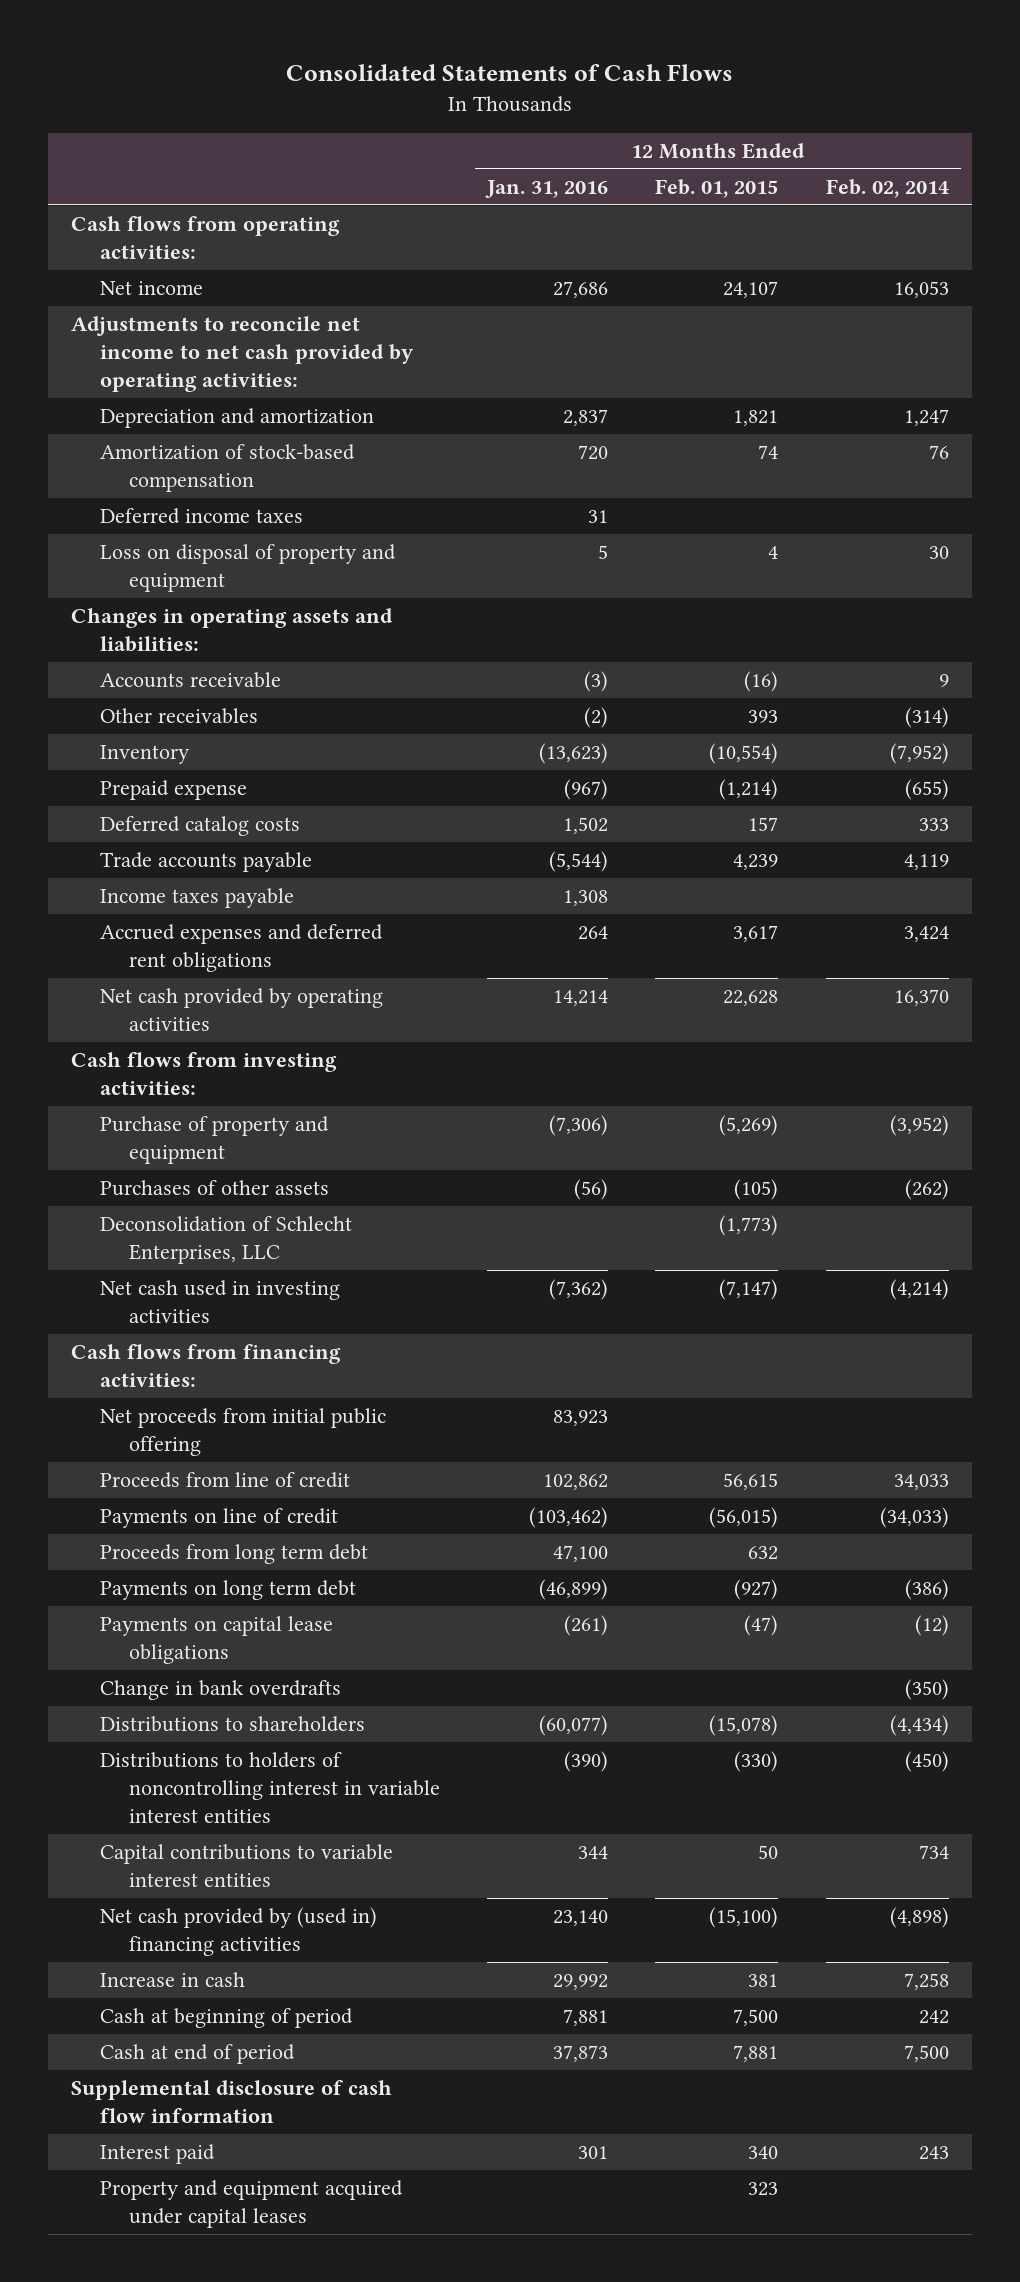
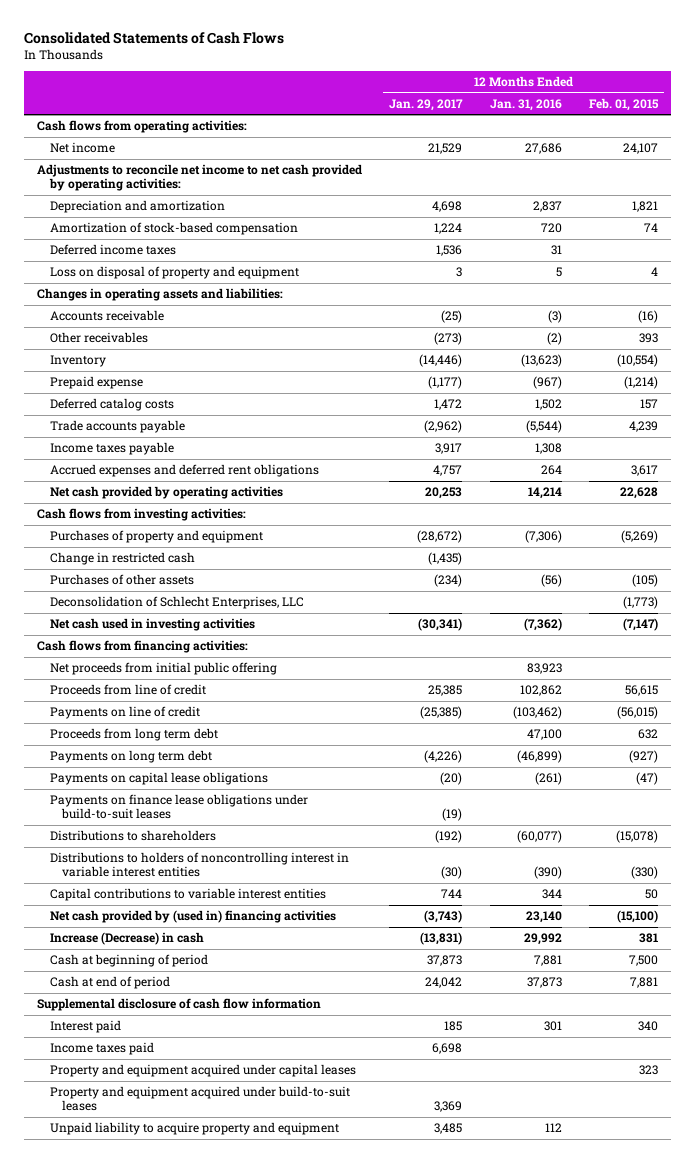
- | 12 Months Ended Jan. 31, 2016 | 12 Months Ended Feb. 01, 2015 | 12 Months Ended Feb. 02, 2014
+ | 12 Months Ended Jan. 29, 2017 | 12 Months Ended Jan. 31, 2016 | 12 Months Ended Feb. 01, 2015
- Purchase of property and equipment | (7,306) | (5,269) | (3,952)
+ Purchases of property and equipment | (28,672) | (7,306) | (5,269)
+ Change in restricted cash | (1,435) | |
- Change in bank overdrafts | | | (350)
+ Payments on finance lease obligations under build-to-suit leases | (19) | |
- Increase in cash | 29,992 | 381 | 7,258
+ Increase (Decrease) in cash | (13,831) | 29,992 | 381
+ Income taxes paid | 6,698 | |
+ Property and equipment acquired under build-to-suit leases | 3,369 | |
+ Unpaid liability to acquire property and equipment | 3,485 | 112 |

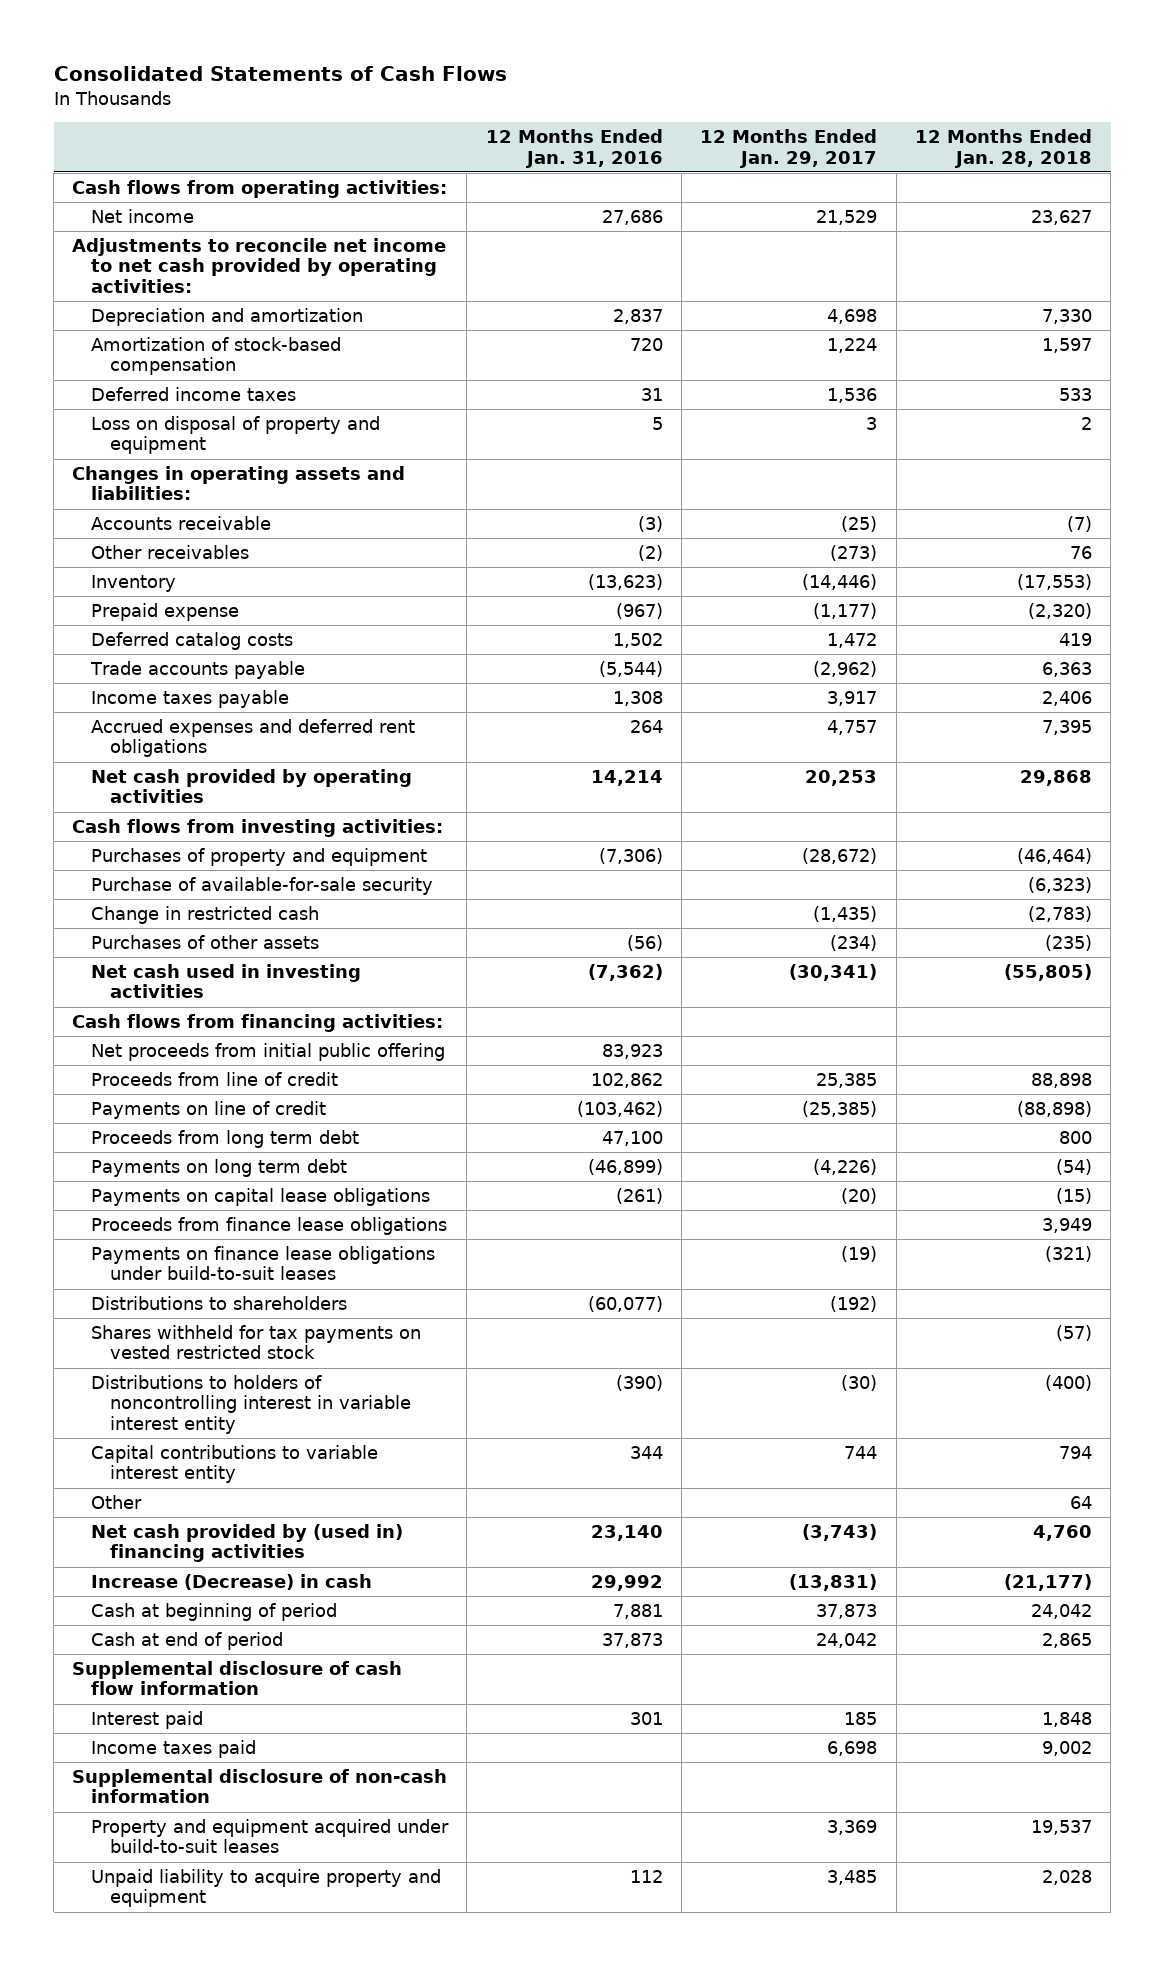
- | 12 Months Ended Jan. 29, 2017 | 12 Months Ended Jan. 31, 2016 | 12 Months Ended Feb. 01, 2015
+ | 12 Months Ended Jan. 31, 2016 | 12 Months Ended Jan. 29, 2017 | 12 Months Ended Jan. 28, 2018
+ Purchase of available-for-sale security | | | (6,323)
- Deconsolidation of Schlecht Enterprises, LLC | | | (1,773)
+ Proceeds from finance lease obligations | | | 3,949
- Distributions to holders of noncontrolling interest in variable interest entities | (30) | (390) | (330)
- Capital contributions to variable interest entities | 744 | 344 | 50
+ Shares withheld for tax payments on vested restricted stock | | | (57)
+ Distributions to holders of noncontrolling interest in variable interest entity | (390) | (30) | (400)
+ Capital contributions to variable interest entity | 344 | 744 | 794
+ Other | | | 64
- Property and equipment acquired under capital leases | | | 323
+ Supplemental disclosure of non-cash information

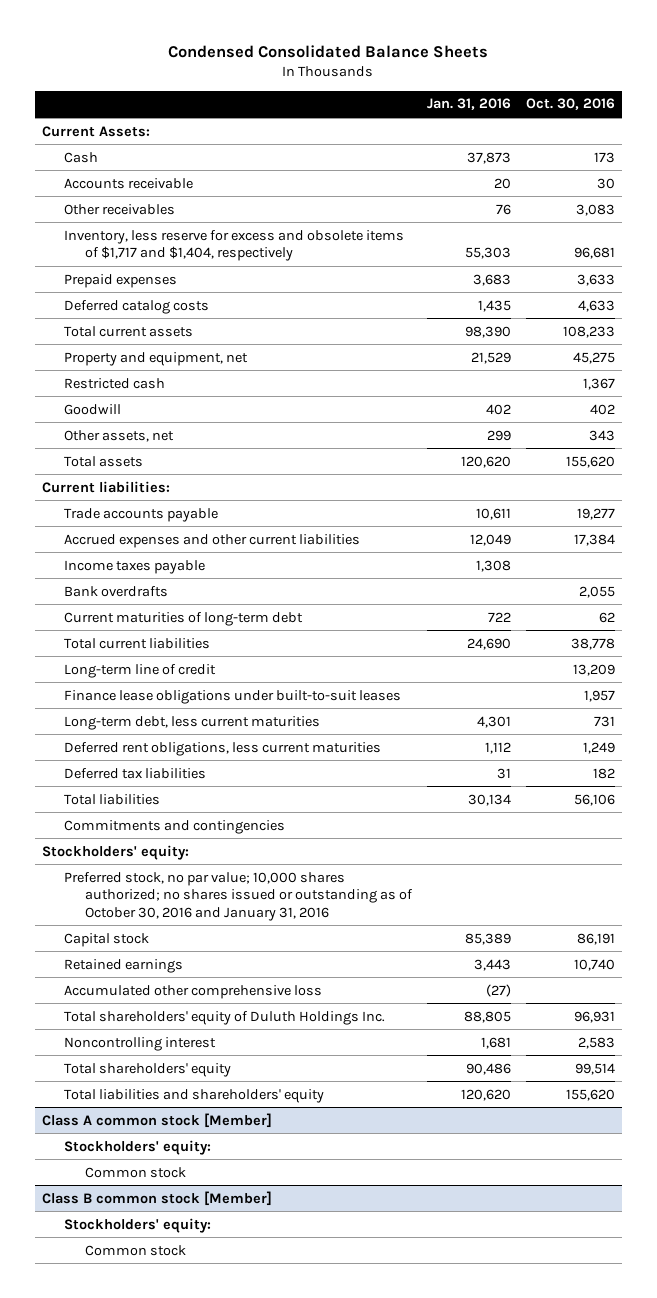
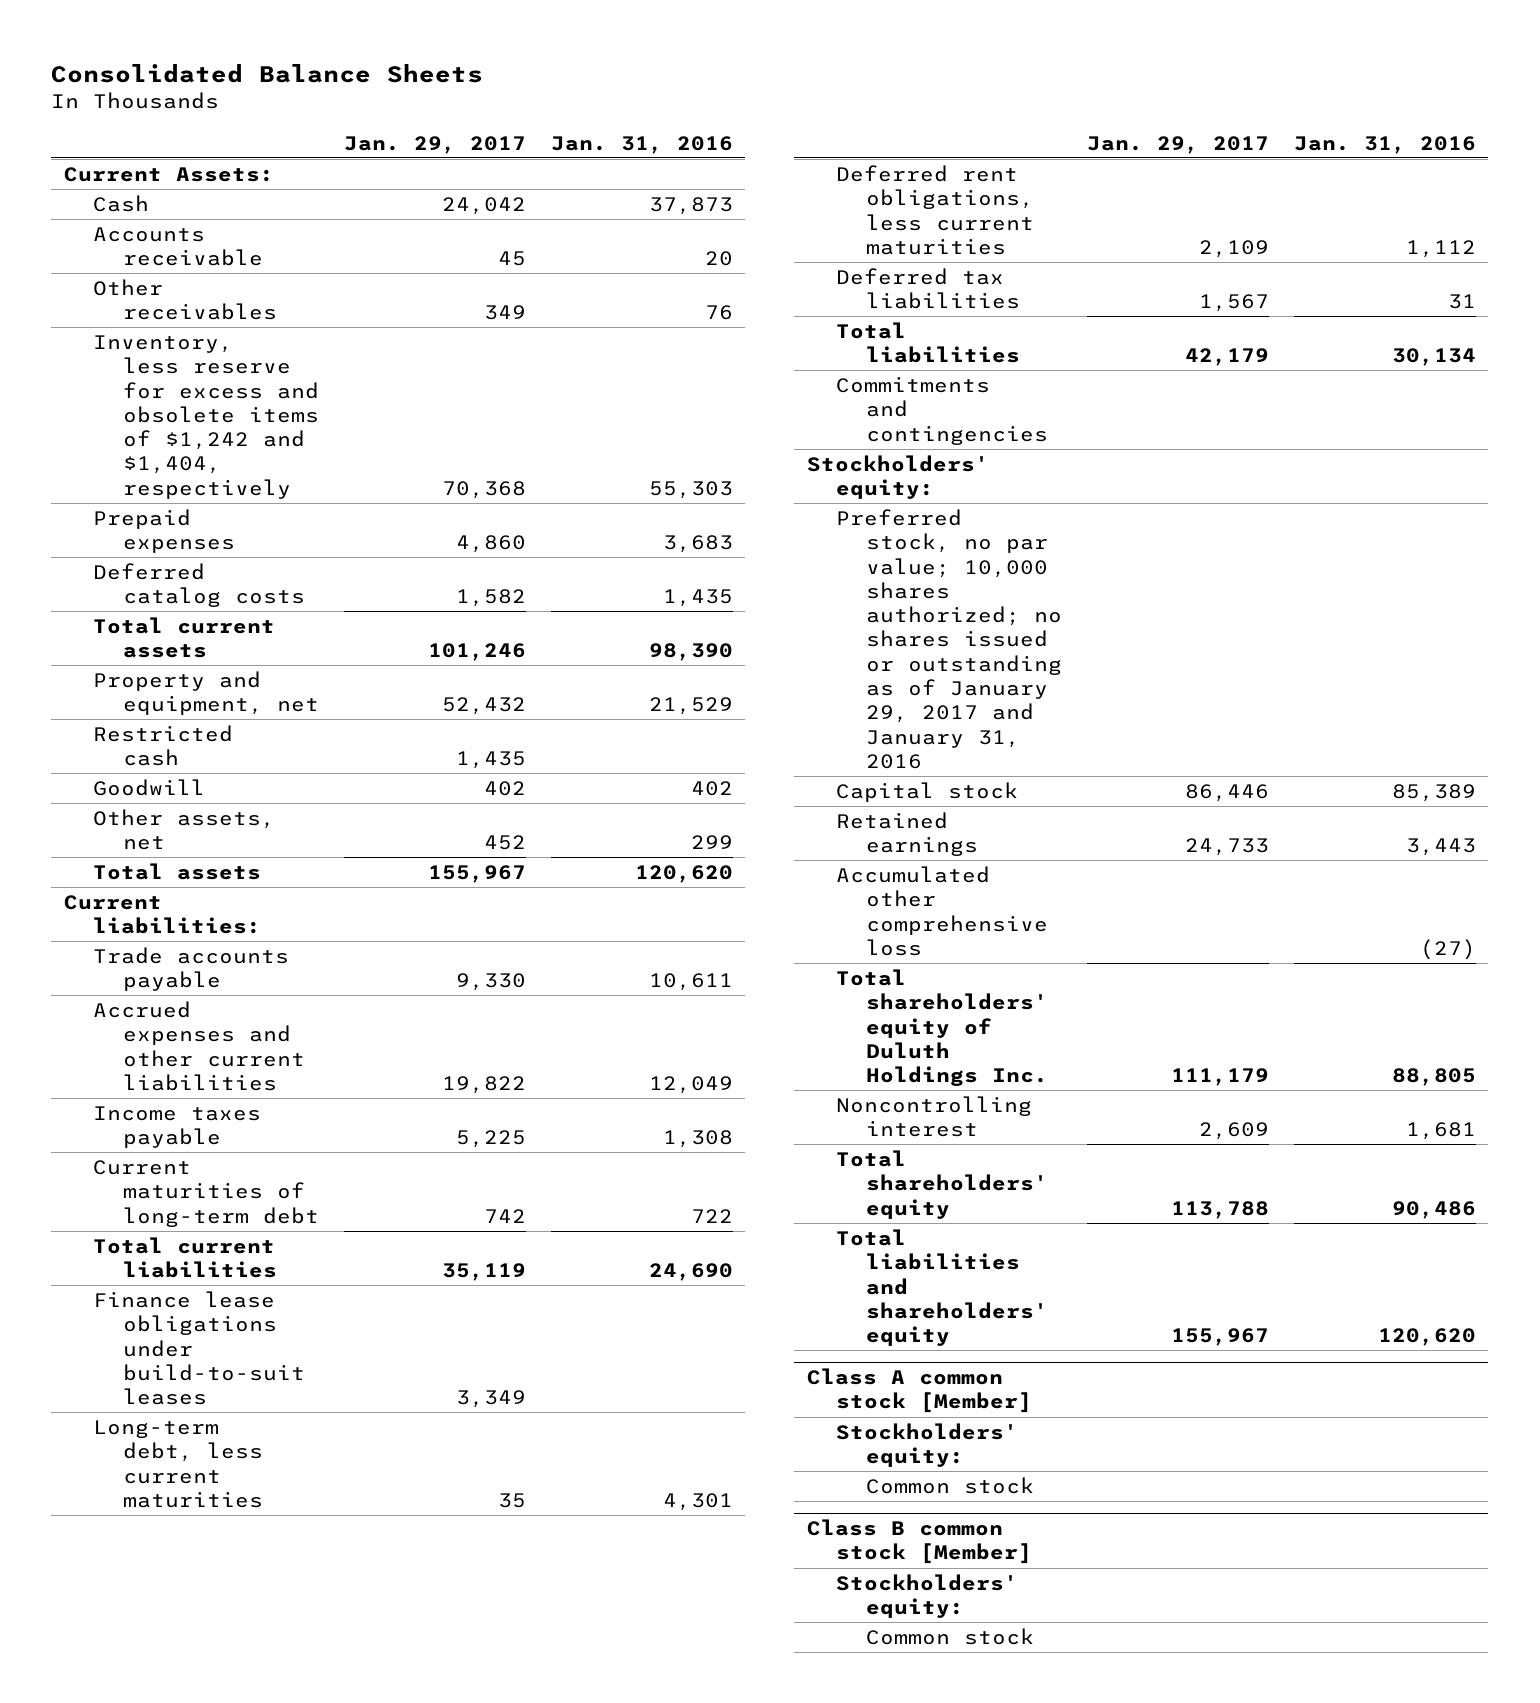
- Condensed Consolidated Balance Sheets
+ Consolidated Balance Sheets
- | Jan. 31, 2016 | Oct. 30, 2016
+ | Jan. 29, 2017 | Jan. 31, 2016
- Inventory, less reserve for excess and obsolete items of $1,717 and $1,404, respectively | 55,303 | 96,681
+ Inventory, less reserve for excess and obsolete items of $1,242 and $1,404, respectively | 70,368 | 55,303
- Bank overdrafts | | 2,055
- Long-term line of credit | | 13,209
- Finance lease obligations under built-to-suit leases | | 1,957
+ Finance lease obligations under build-to-suit leases | 3,349 |
- Preferred stock, no par value; 10,000 shares authorized; no shares issued or outstanding as of October 30, 2016 and January 31, 2016
+ Preferred stock, no par value; 10,000 shares authorized; no shares issued or outstanding as of January 29, 2017 and January 31, 2016

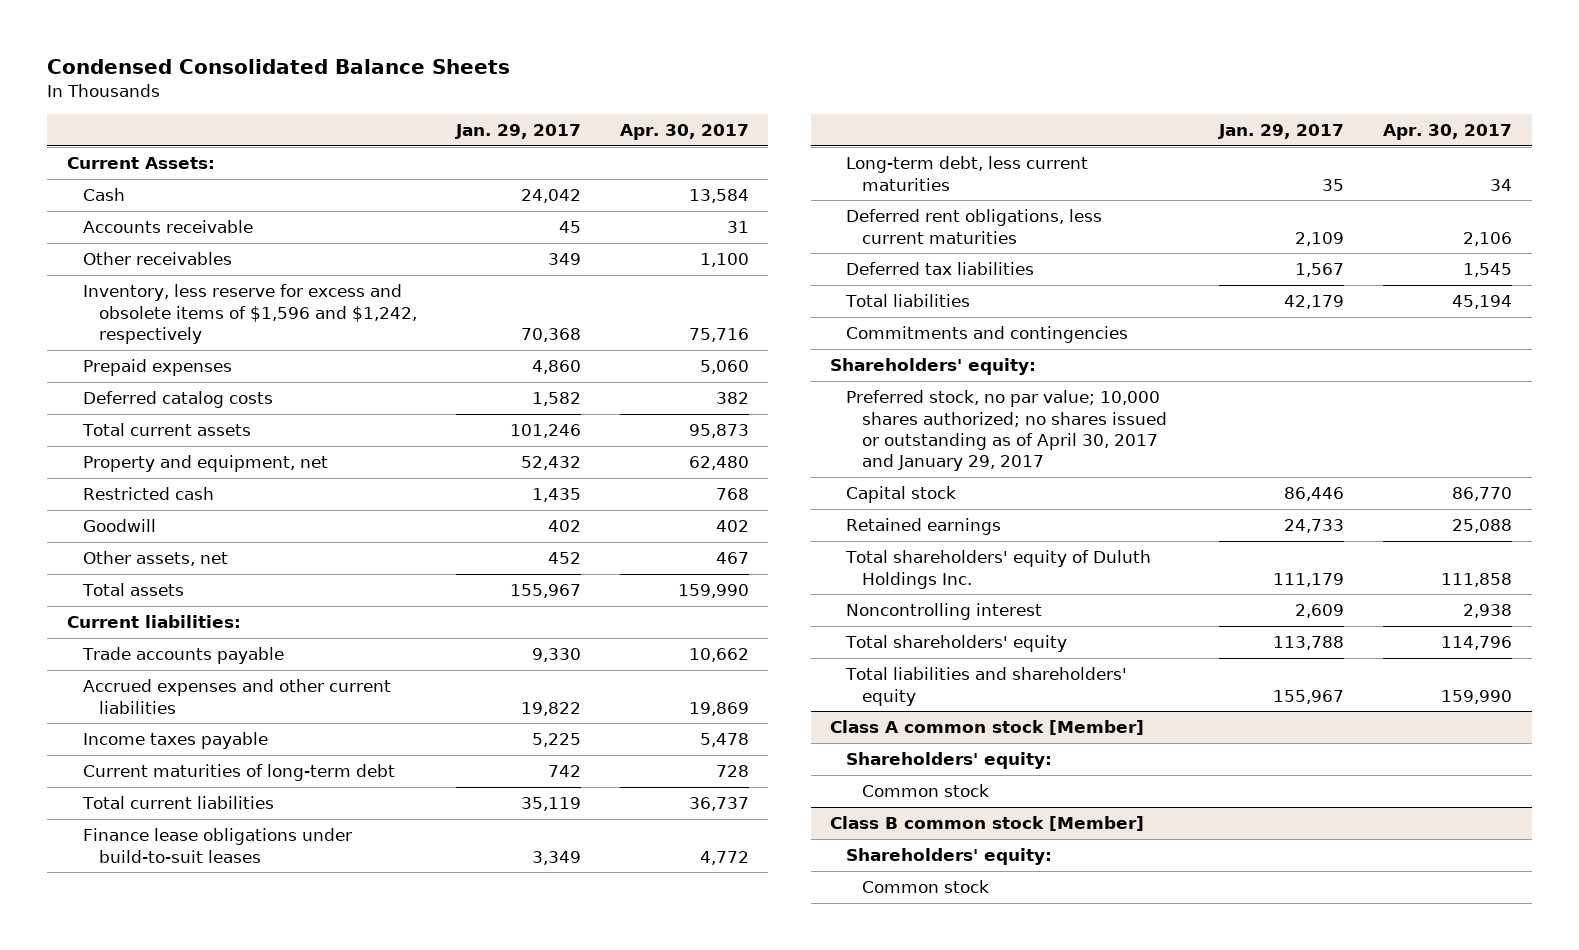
- Consolidated Balance Sheets
+ Condensed Consolidated Balance Sheets
- | Jan. 29, 2017 | Jan. 31, 2016
+ | Jan. 29, 2017 | Apr. 30, 2017
- Inventory, less reserve for excess and obsolete items of $1,242 and $1,404, respectively | 70,368 | 55,303
+ Inventory, less reserve for excess and obsolete items of $1,596 and $1,242, respectively | 70,368 | 75,716
- Stockholders' equity:
- Preferred stock, no par value; 10,000 shares authorized; no shares issued or outstanding as of January 29, 2017 and January 31, 2016
+ Shareholders' equity:
+ Preferred stock, no par value; 10,000 shares authorized; no shares issued or outstanding as of April 30, 2017 and January 29, 2017
- Accumulated other comprehensive loss | | (27)
@ Class A common stock [Member]
- Stockholders' equity:
+ Shareholders' equity:
@ Class B common stock [Member]
- Stockholders' equity:
+ Shareholders' equity:

